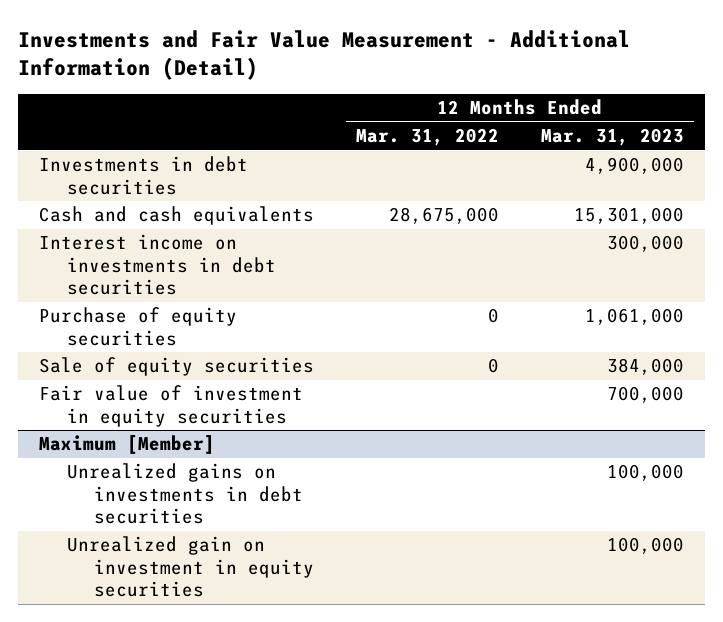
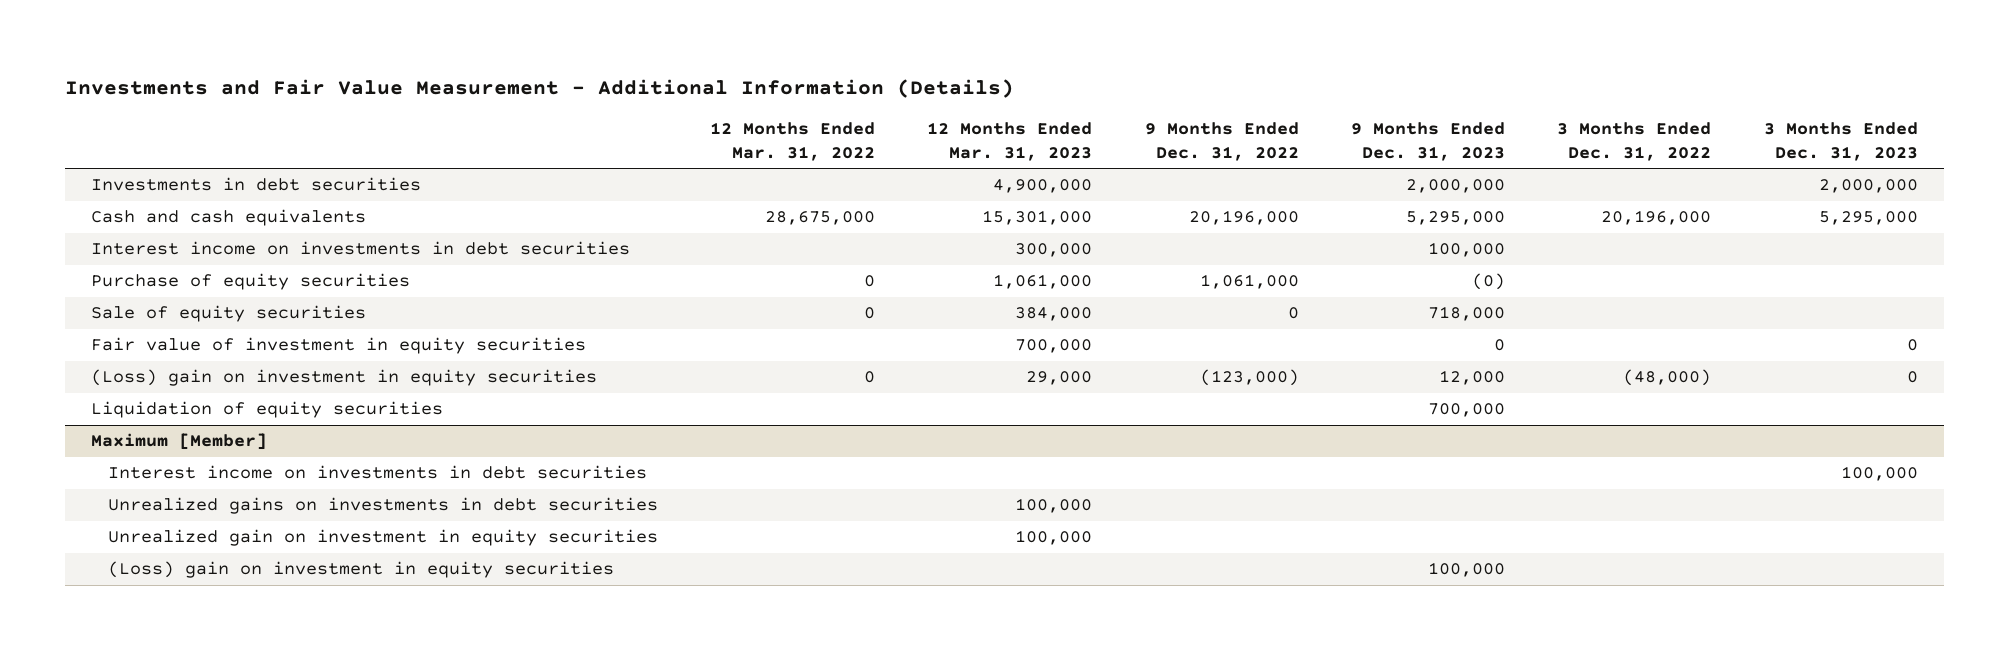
- Investments and Fair Value Measurement - Additional Information (Detail)
+ Investments and Fair Value Measurement - Additional Information (Details)
- | 12 Months Ended Mar. 31, 2022 | 12 Months Ended Mar. 31, 2023
+ | 12 Months Ended Mar. 31, 2022 | 12 Months Ended Mar. 31, 2023 | 9 Months Ended Dec. 31, 2022 | 9 Months Ended Dec. 31, 2023 | 3 Months Ended Dec. 31, 2022 | 3 Months Ended Dec. 31, 2023
+ (Loss) gain on investment in equity securities | 0 | 29,000 | (123,000) | 12,000 | (48,000) | 0
+ Liquidation of equity securities | | | | 700,000 | |
@ Maximum [Member]
+ Interest income on investments in debt securities | | | | | | 100,000
+ (Loss) gain on investment in equity securities | | | | 100,000 | |

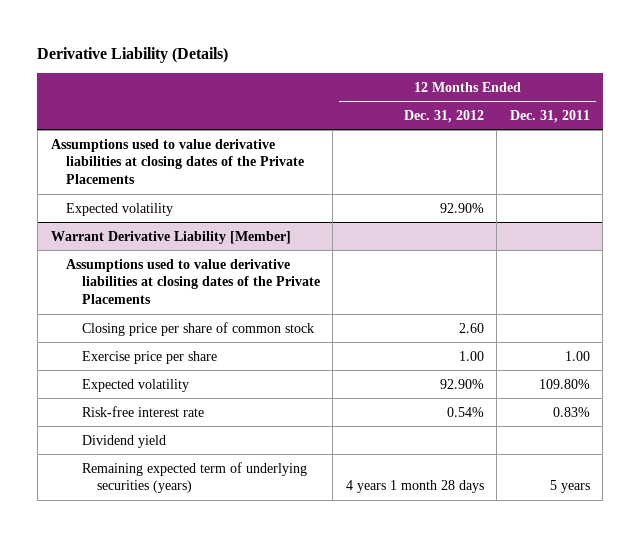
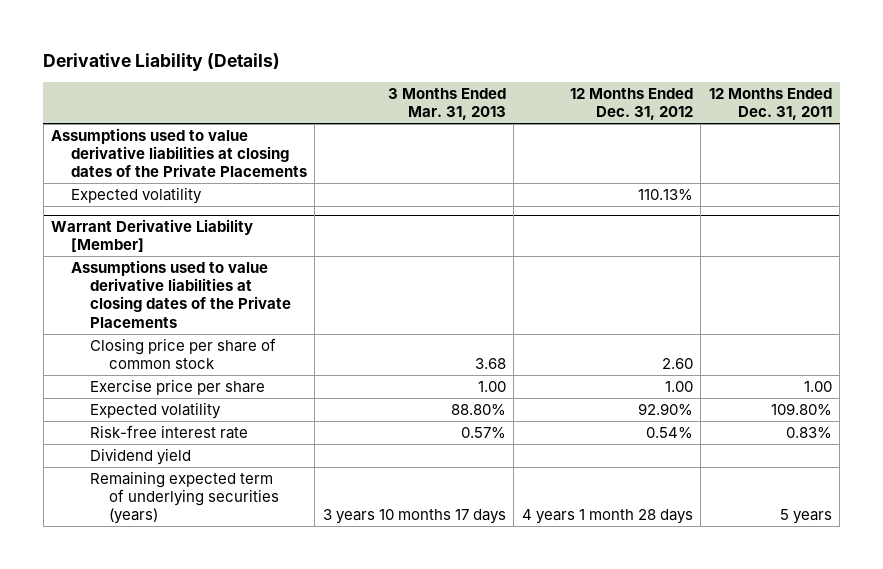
- | 12 Months Ended Dec. 31, 2012 | 12 Months Ended Dec. 31, 2011
+ | 3 Months Ended Mar. 31, 2013 | 12 Months Ended Dec. 31, 2012 | 12 Months Ended Dec. 31, 2011
- Expected volatility | 92.90% |
+ Expected volatility | | 110.13% |

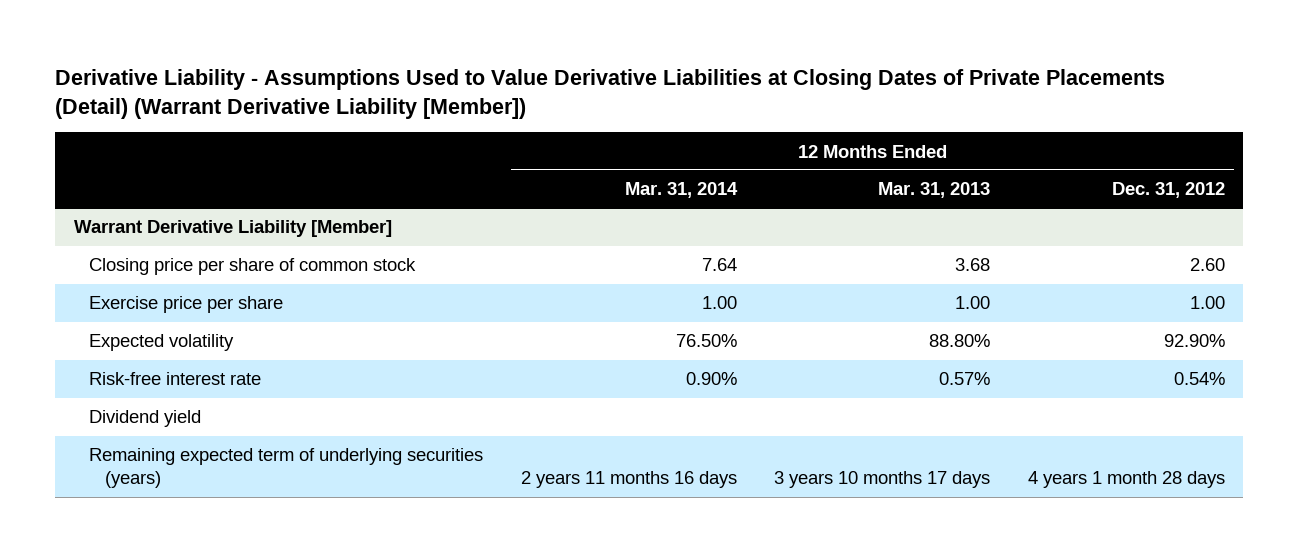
- Derivative Liability (Details)
+ Derivative Liability - Assumptions Used to Value Derivative Liabilities at Closing Dates of Private Placements (Detail) (Warrant Derivative Liability [Member])
- | 3 Months Ended Mar. 31, 2013 | 12 Months Ended Dec. 31, 2012 | 12 Months Ended Dec. 31, 2011
+ | 12 Months Ended Mar. 31, 2014 | 12 Months Ended Mar. 31, 2013 | 12 Months Ended Dec. 31, 2012
- Assumptions used to value derivative liabilities at closing dates of the Private Placements
- Expected volatility | | 110.13% |
@ Warrant Derivative Liability [Member]
- Assumptions used to value derivative liabilities at closing dates of the Private Placements

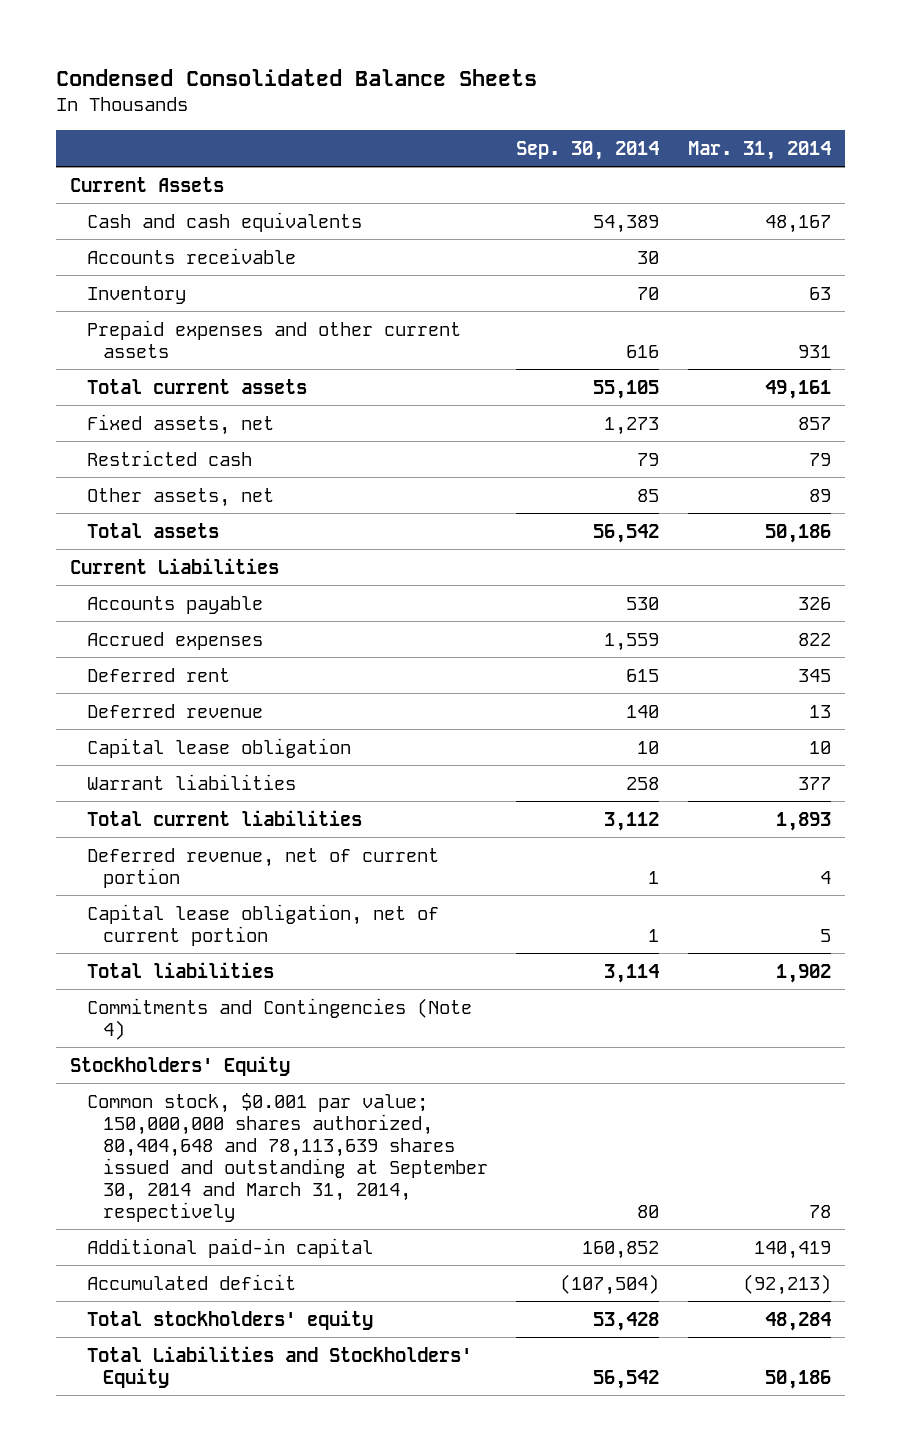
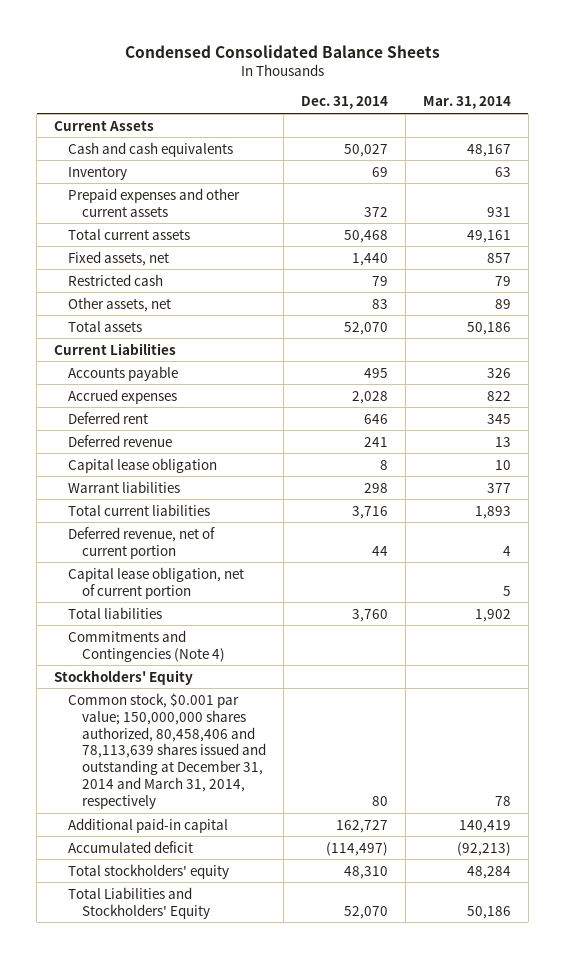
- | Sep. 30, 2014 | Mar. 31, 2014
+ | Dec. 31, 2014 | Mar. 31, 2014
- Accounts receivable | 30 |
- Common stock, $0.001 par value; 150,000,000 shares authorized, 80,404,648 and 78,113,639 shares issued and outstanding at September 30, 2014 and March 31, 2014, respectively | 80 | 78
+ Common stock, $0.001 par value; 150,000,000 shares authorized, 80,458,406 and 78,113,639 shares issued and outstanding at December 31, 2014 and March 31, 2014, respectively | 80 | 78

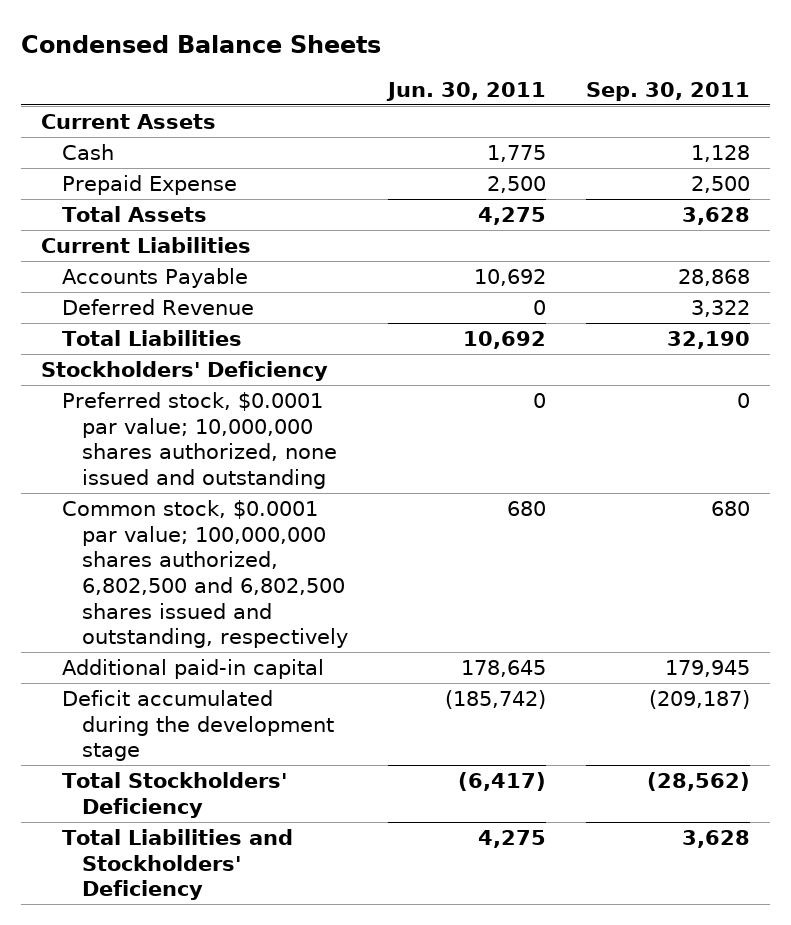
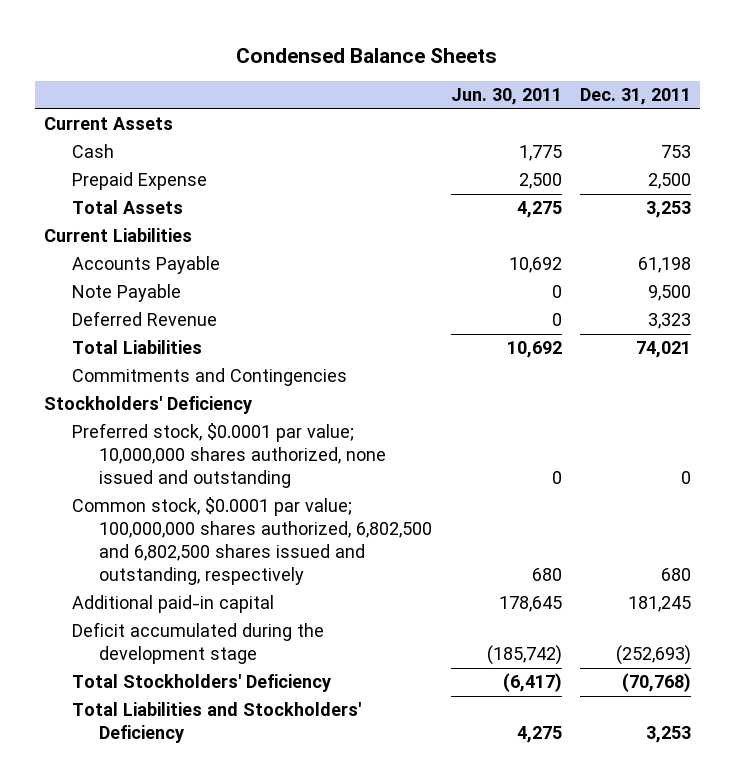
- | Jun. 30, 2011 | Sep. 30, 2011
+ | Jun. 30, 2011 | Dec. 31, 2011
+ Note Payable | 0 | 9,500
+ Commitments and Contingencies

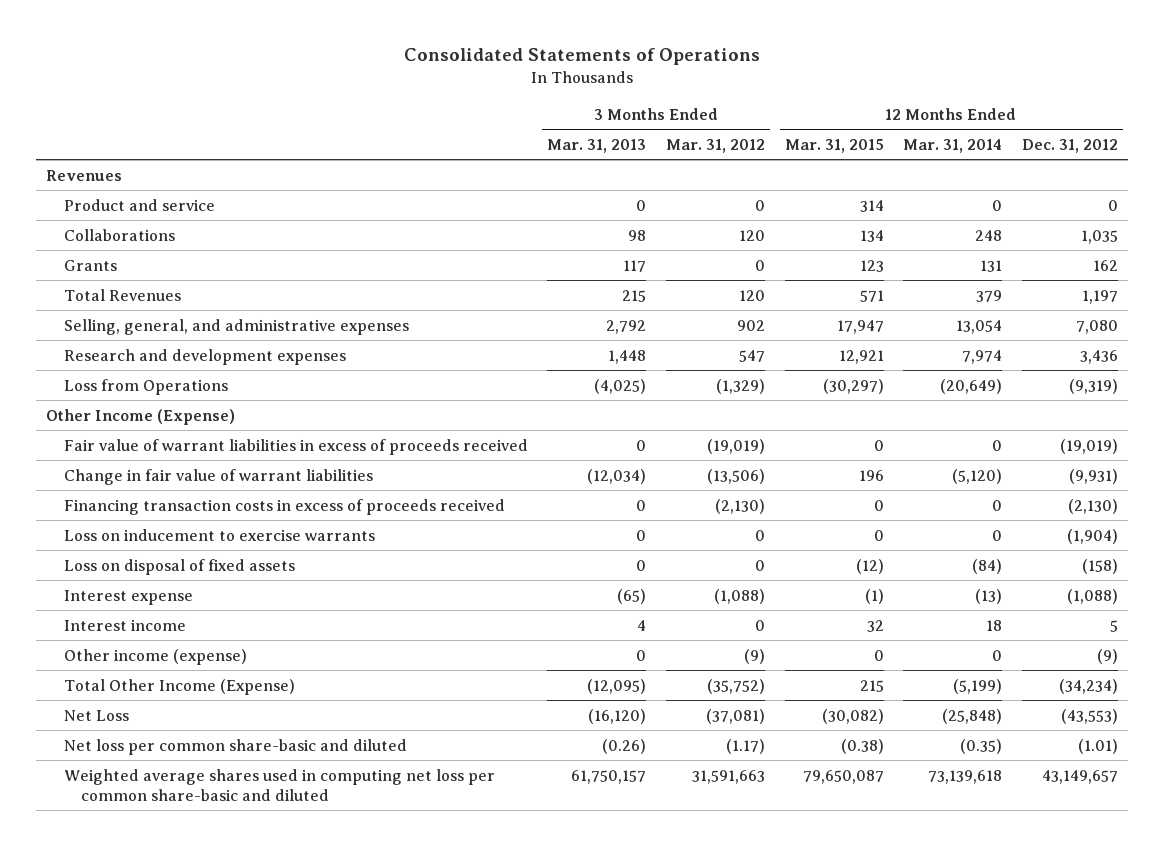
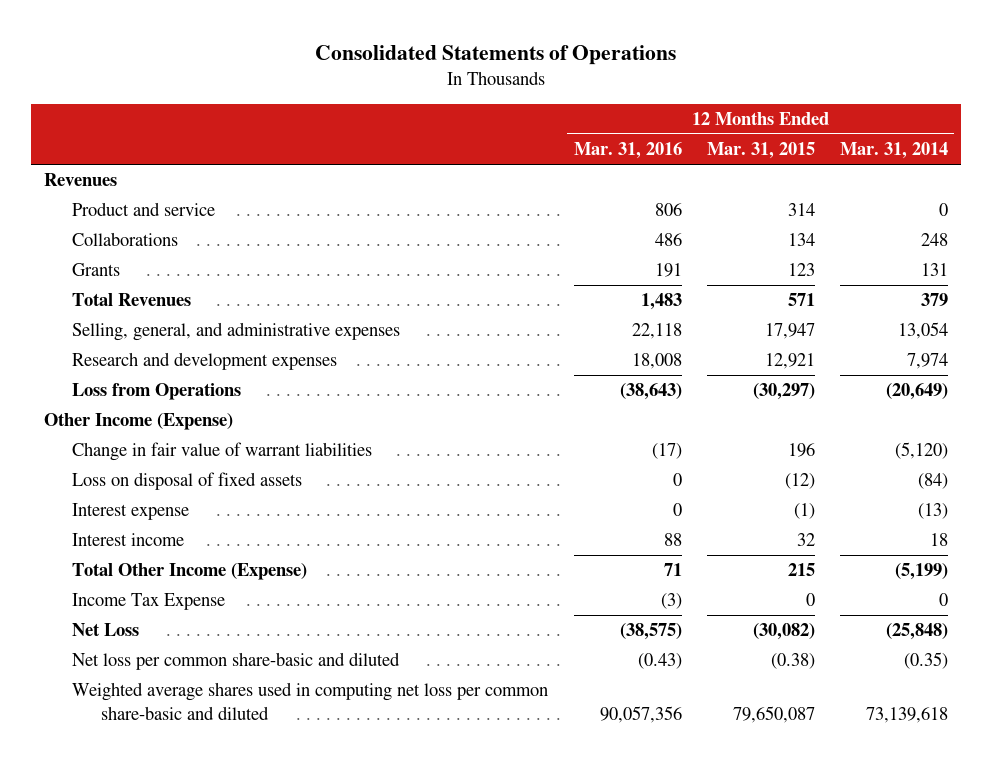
- | 3 Months Ended Mar. 31, 2013 | 3 Months Ended Mar. 31, 2012 | 12 Months Ended Mar. 31, 2015 | 12 Months Ended Mar. 31, 2014 | 12 Months Ended Dec. 31, 2012
+ | 12 Months Ended Mar. 31, 2016 | 12 Months Ended Mar. 31, 2015 | 12 Months Ended Mar. 31, 2014
- Fair value of warrant liabilities in excess of proceeds received | 0 | (19,019) | 0 | 0 | (19,019)
- Financing transaction costs in excess of proceeds received | 0 | (2,130) | 0 | 0 | (2,130)
- Loss on inducement to exercise warrants | 0 | 0 | 0 | 0 | (1,904)
- Other income (expense) | 0 | (9) | 0 | 0 | (9)
+ Income Tax Expense | (3) | 0 | 0

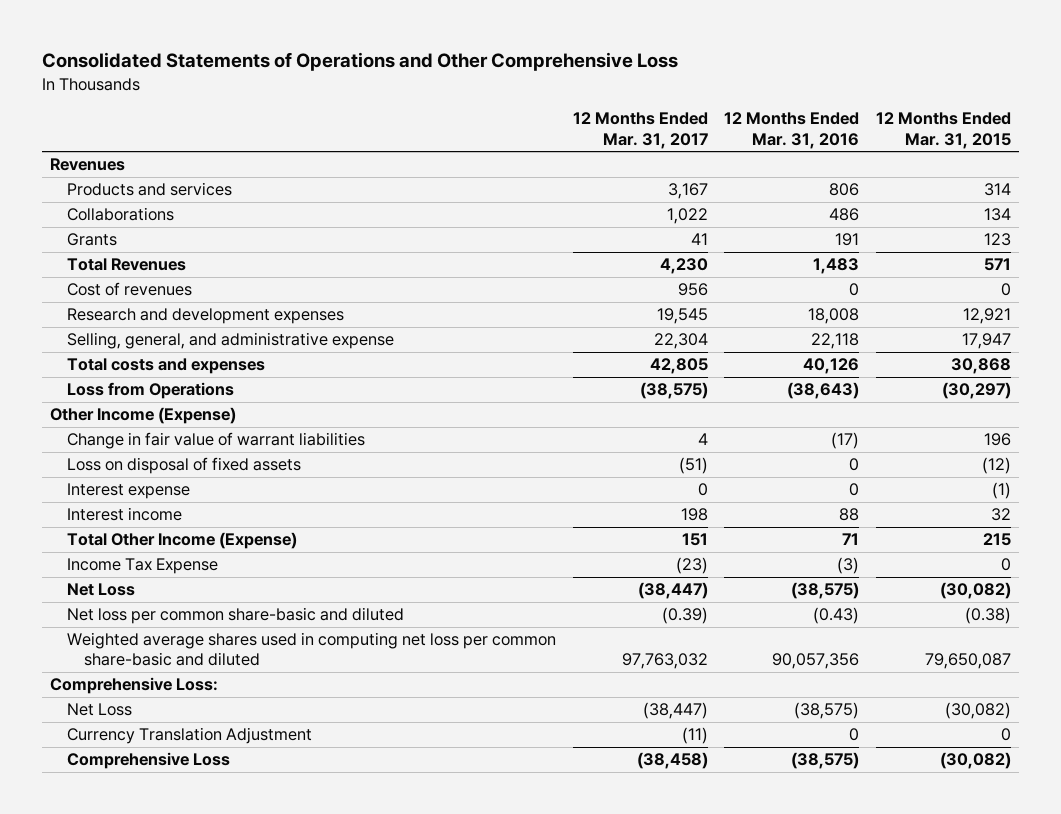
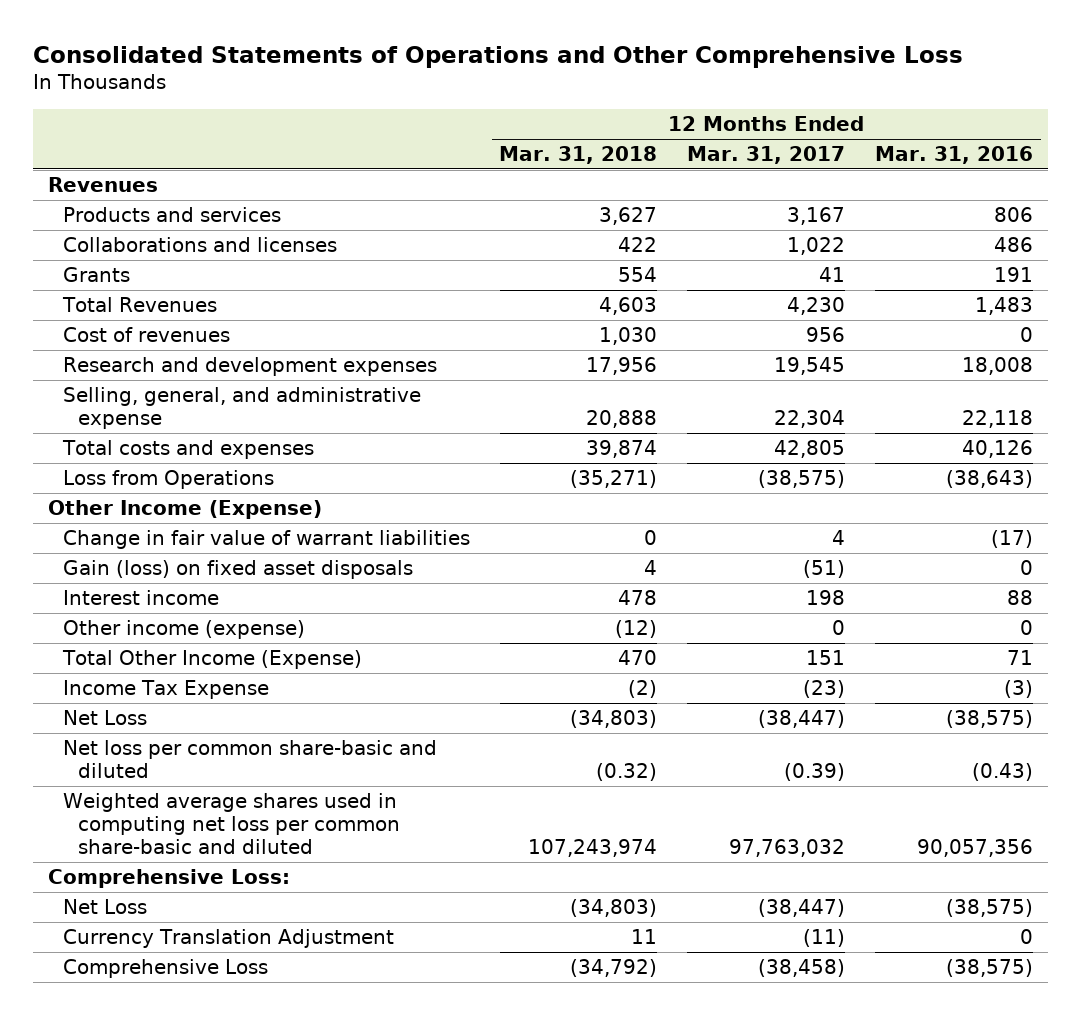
- | 12 Months Ended Mar. 31, 2017 | 12 Months Ended Mar. 31, 2016 | 12 Months Ended Mar. 31, 2015
+ | 12 Months Ended Mar. 31, 2018 | 12 Months Ended Mar. 31, 2017 | 12 Months Ended Mar. 31, 2016
- Collaborations | 1,022 | 486 | 134
+ Collaborations and licenses | 422 | 1,022 | 486
- Loss on disposal of fixed assets | (51) | 0 | (12)
- Interest expense | 0 | 0 | (1)
+ Gain (loss) on fixed asset disposals | 4 | (51) | 0
+ Other income (expense) | (12) | 0 | 0

